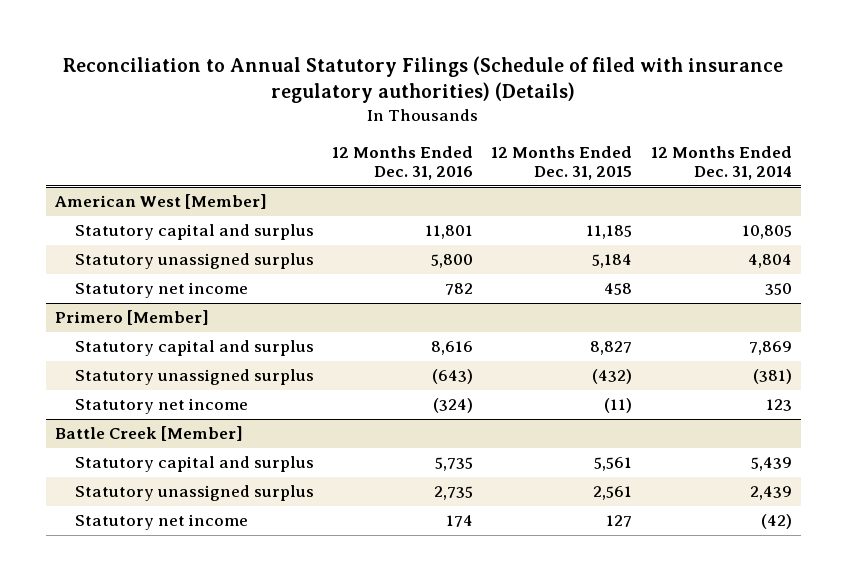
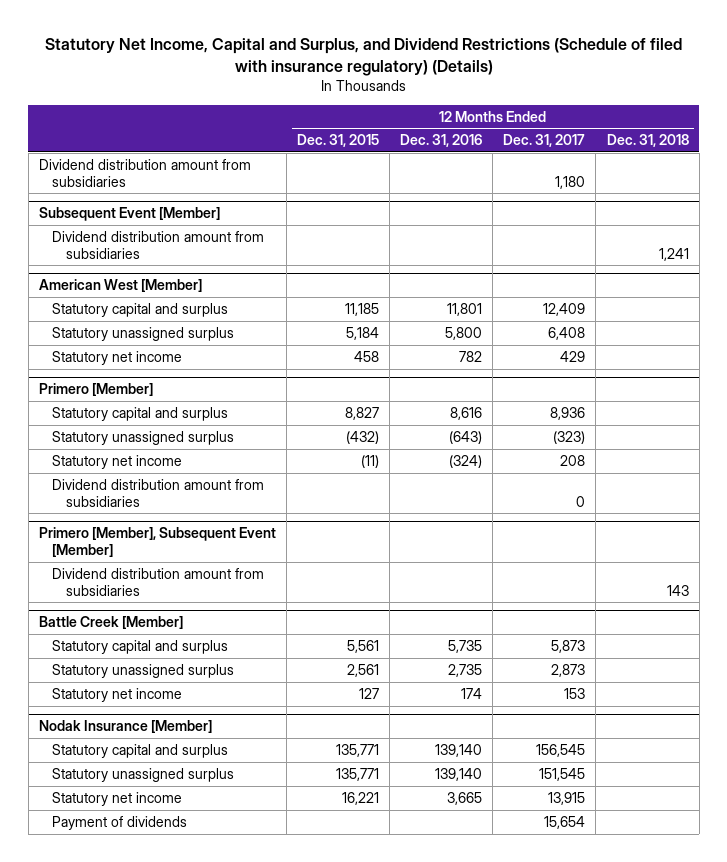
- Reconciliation to Annual Statutory Filings (Schedule of filed with insurance regulatory authorities) (Details)
+ Statutory Net Income, Capital and Surplus, and Dividend Restrictions (Schedule of filed with insurance regulatory) (Details)
- | 12 Months Ended Dec. 31, 2016 | 12 Months Ended Dec. 31, 2015 | 12 Months Ended Dec. 31, 2014
+ | 12 Months Ended Dec. 31, 2015 | 12 Months Ended Dec. 31, 2016 | 12 Months Ended Dec. 31, 2017 | 12 Months Ended Dec. 31, 2018
+ Dividend distribution amount from subsidiaries | | | 1,180 |
+ Subsequent Event [Member]
+ Dividend distribution amount from subsidiaries | | | | 1,241
@ Primero [Member]
+ Dividend distribution amount from subsidiaries | | | 0 |
+ Primero [Member], Subsequent Event [Member]
+ Dividend distribution amount from subsidiaries | | | | 143
+ Nodak Insurance [Member]
+ Statutory capital and surplus | 135,771 | 139,140 | 156,545 |
+ Statutory unassigned surplus | 135,771 | 139,140 | 151,545 |
+ Statutory net income | 16,221 | 3,665 | 13,915 |
+ Payment of dividends | | | 15,654 |

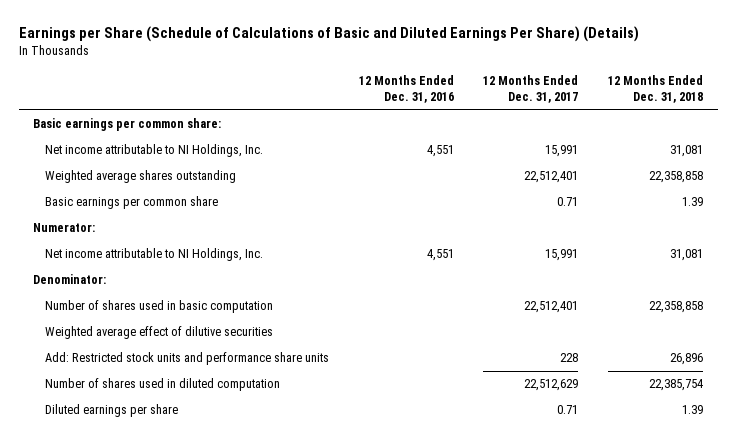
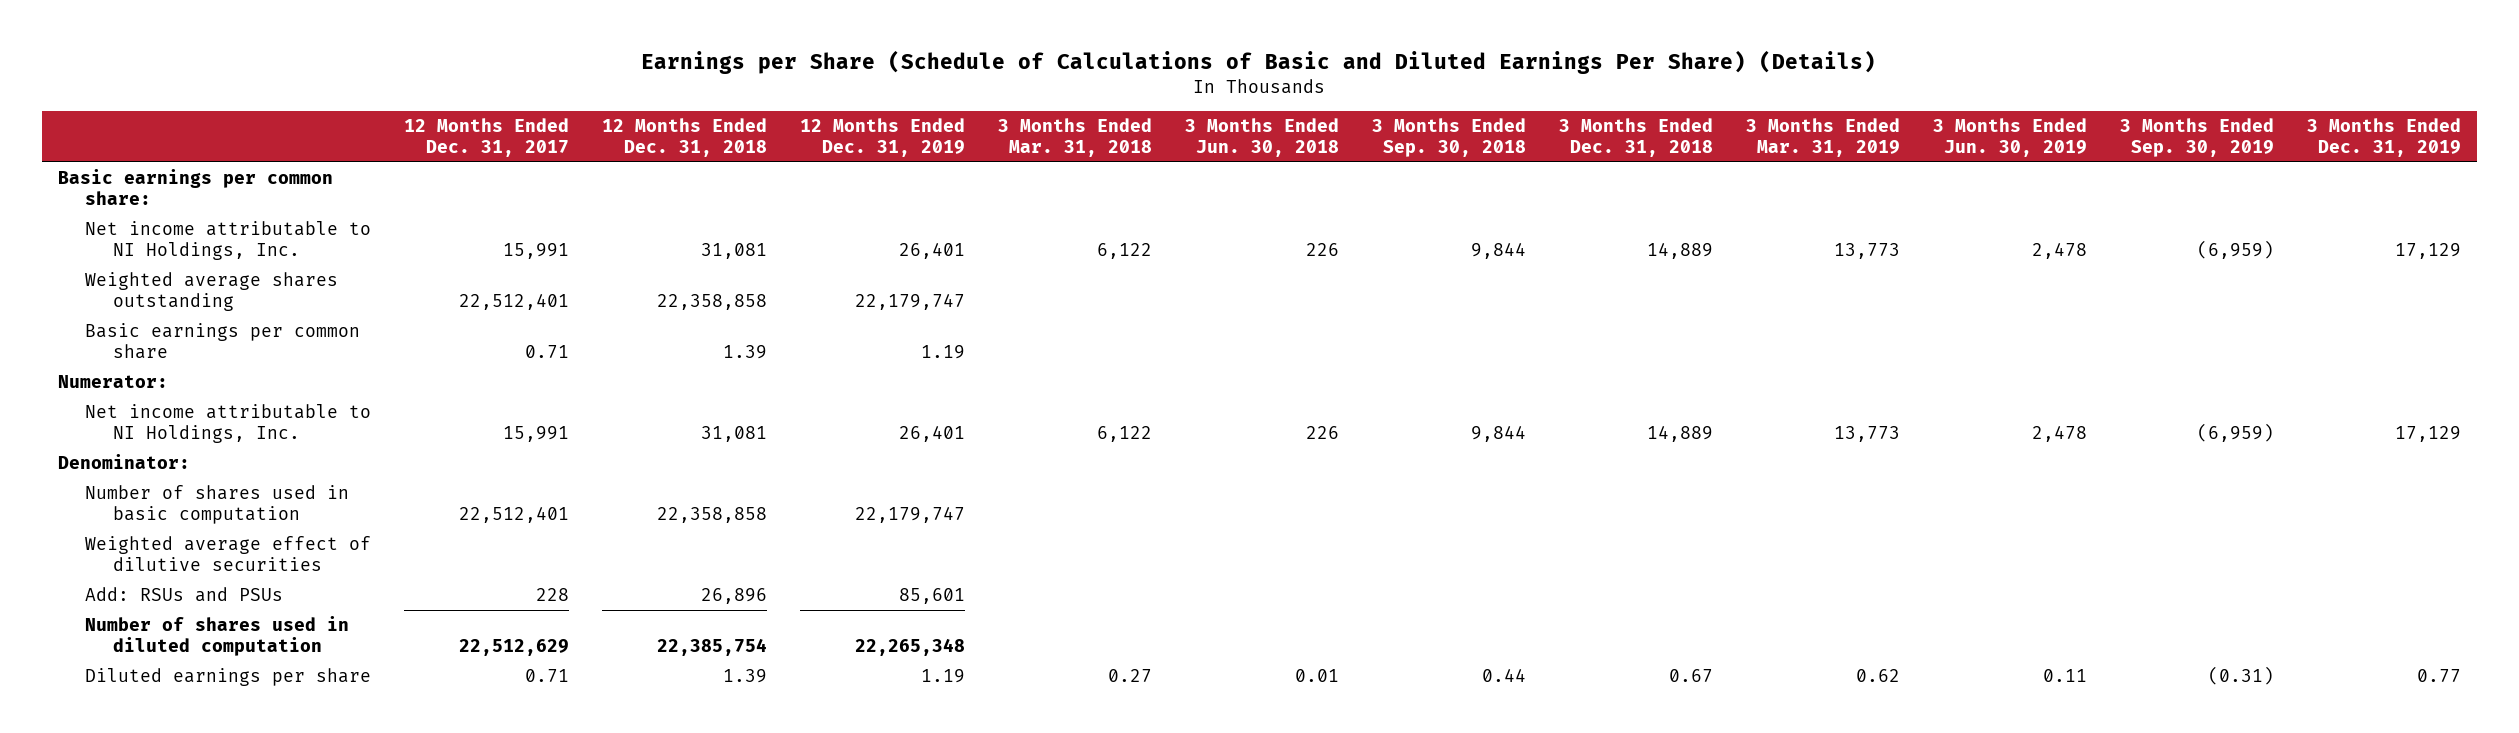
- | 12 Months Ended Dec. 31, 2016 | 12 Months Ended Dec. 31, 2017 | 12 Months Ended Dec. 31, 2018
+ | 12 Months Ended Dec. 31, 2017 | 12 Months Ended Dec. 31, 2018 | 12 Months Ended Dec. 31, 2019 | 3 Months Ended Mar. 31, 2018 | 3 Months Ended Jun. 30, 2018 | 3 Months Ended Sep. 30, 2018 | 3 Months Ended Dec. 31, 2018 | 3 Months Ended Mar. 31, 2019 | 3 Months Ended Jun. 30, 2019 | 3 Months Ended Sep. 30, 2019 | 3 Months Ended Dec. 31, 2019
- Add: Restricted stock units and performance share units | | 228 | 26,896
+ Add: RSUs and PSUs | 228 | 26,896 | 85,601 | | | | | | | |

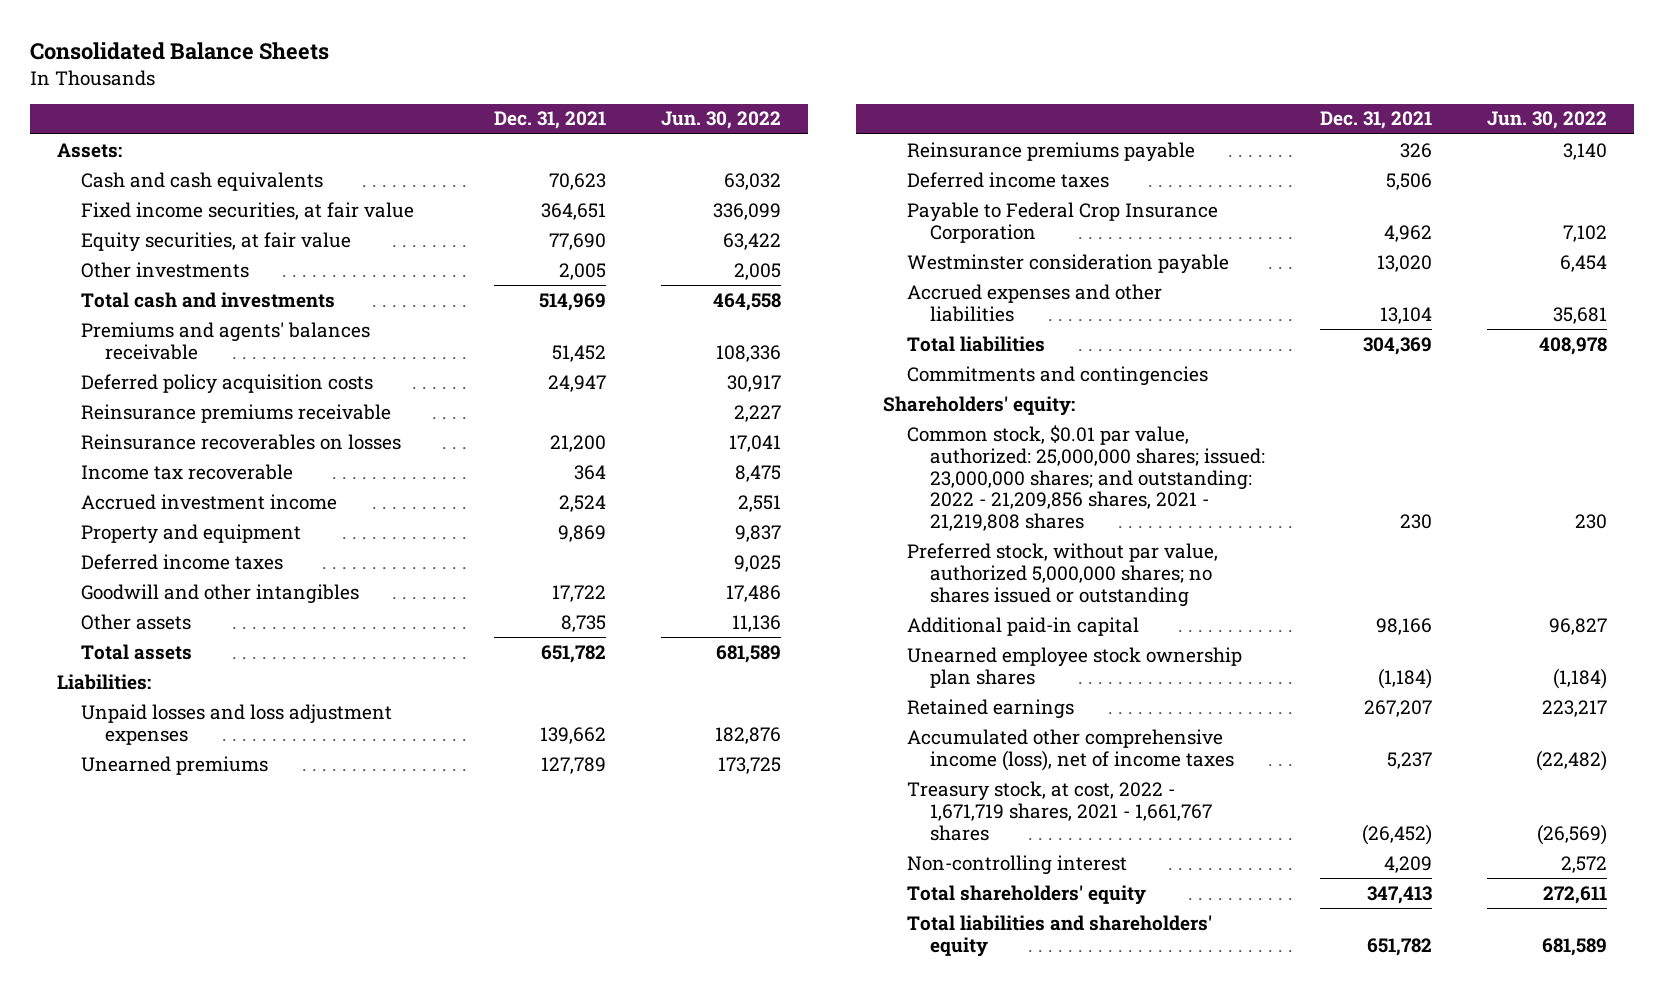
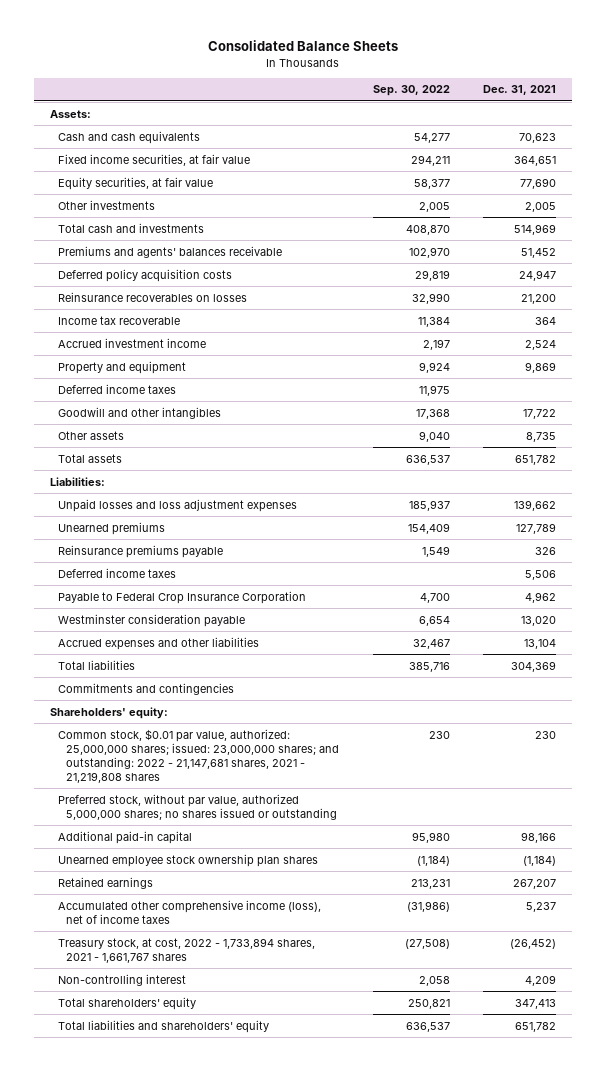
- | Dec. 31, 2021 | Jun. 30, 2022
+ | Sep. 30, 2022 | Dec. 31, 2021
- Reinsurance premiums receivable | | 2,227
- Common stock, $0.01 par value, authorized: 25,000,000 shares; issued: 23,000,000 shares; and outstanding: 2022 - 21,209,856 shares, 2021 - 21,219,808 shares | 230 | 230
+ Common stock, $0.01 par value, authorized: 25,000,000 shares; issued: 23,000,000 shares; and outstanding: 2022 - 21,147,681 shares, 2021 - 21,219,808 shares | 230 | 230
- Treasury stock, at cost, 2022 - 1,671,719 shares, 2021 - 1,661,767 shares | (26,452) | (26,569)
+ Treasury stock, at cost, 2022 - 1,733,894 shares, 2021 - 1,661,767 shares | (27,508) | (26,452)

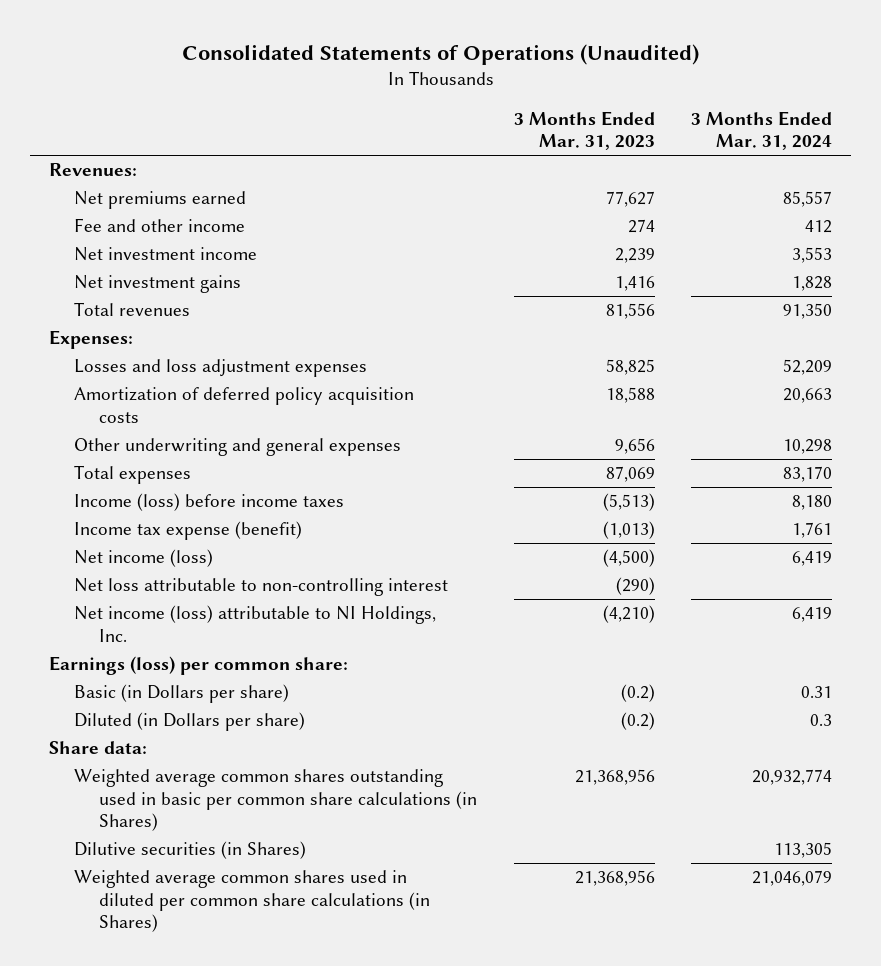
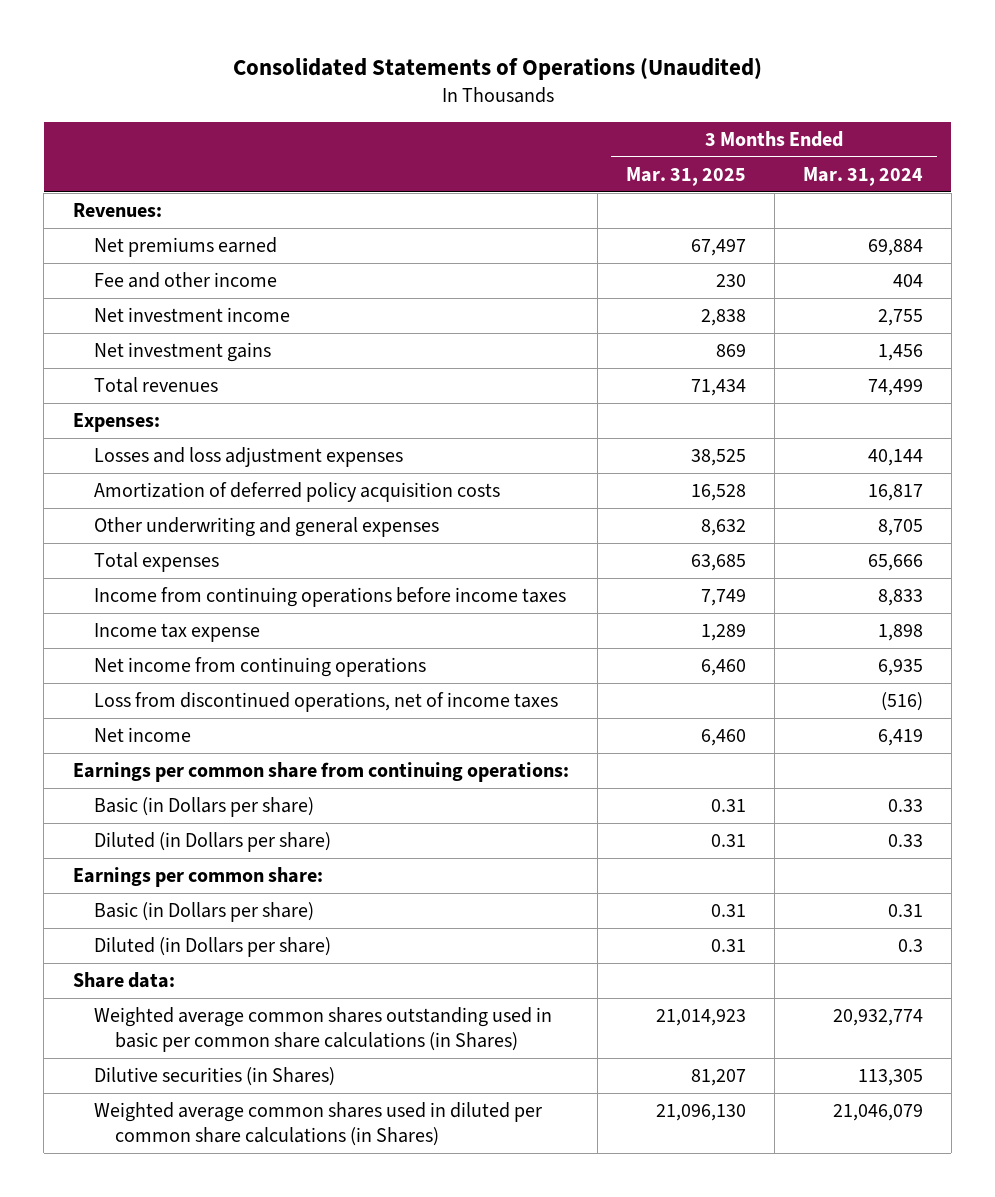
- | 3 Months Ended Mar. 31, 2023 | 3 Months Ended Mar. 31, 2024
+ | 3 Months Ended Mar. 31, 2025 | 3 Months Ended Mar. 31, 2024
- Net premiums earned | 77,627 | 85,557
- Fee and other income | 274 | 412
- Net investment income | 2,239 | 3,553
- Net investment gains | 1,416 | 1,828
- Total revenues | 81,556 | 91,350
+ Net premiums earned | 67,497 | 69,884
+ Fee and other income | 230 | 404
+ Net investment income | 2,838 | 2,755
+ Net investment gains | 869 | 1,456
+ Total revenues | 71,434 | 74,499
- Losses and loss adjustment expenses | 58,825 | 52,209
- Amortization of deferred policy acquisition costs | 18,588 | 20,663
- Other underwriting and general expenses | 9,656 | 10,298
- Total expenses | 87,069 | 83,170
- Income (loss) before income taxes | (5,513) | 8,180
- Income tax expense (benefit) | (1,013) | 1,761
- Net income (loss) | (4,500) | 6,419
- Net loss attributable to non-controlling interest | (290) |
- Net income (loss) attributable to NI Holdings, Inc. | (4,210) | 6,419
- Earnings (loss) per common share:
+ Losses and loss adjustment expenses | 38,525 | 40,144
+ Amortization of deferred policy acquisition costs | 16,528 | 16,817
+ Other underwriting and general expenses | 8,632 | 8,705
+ Total expenses | 63,685 | 65,666
+ Income from continuing operations before income taxes | 7,749 | 8,833
+ Income tax expense | 1,289 | 1,898
+ Net income from continuing operations | 6,460 | 6,935
+ Loss from discontinued operations, net of income taxes | | (516)
+ Net income | 6,460 | 6,419
+ Earnings per common share from continuing operations:
+ Basic (in Dollars per share) | 0.31 | 0.33
+ Diluted (in Dollars per share) | 0.31 | 0.33
+ Earnings per common share:

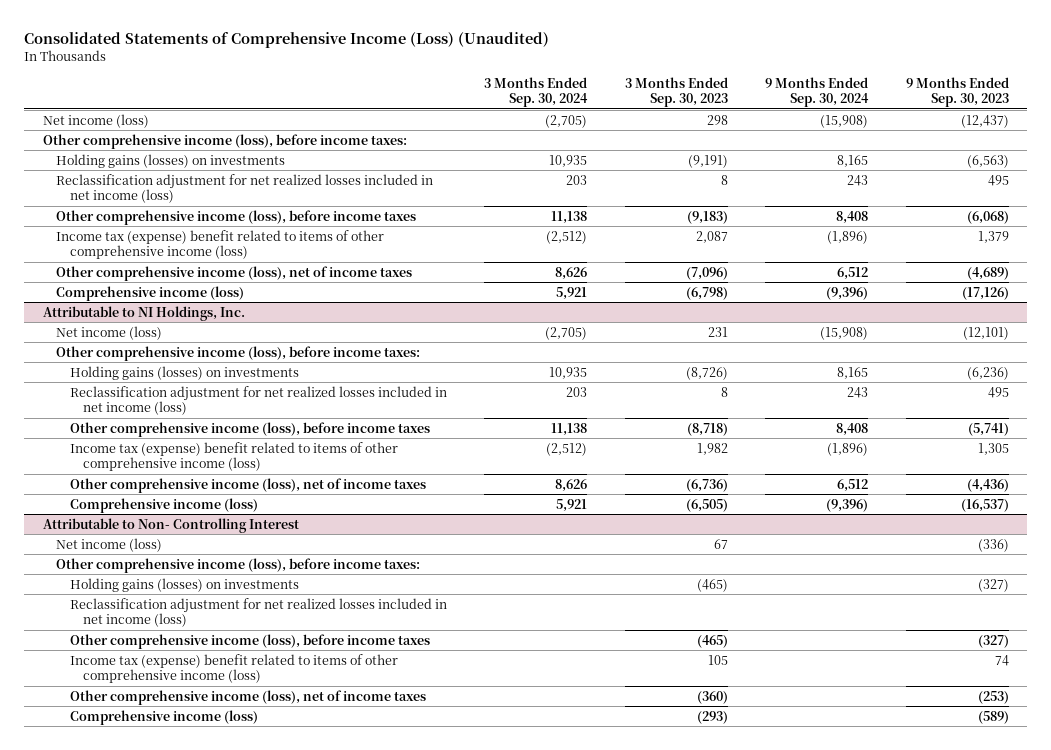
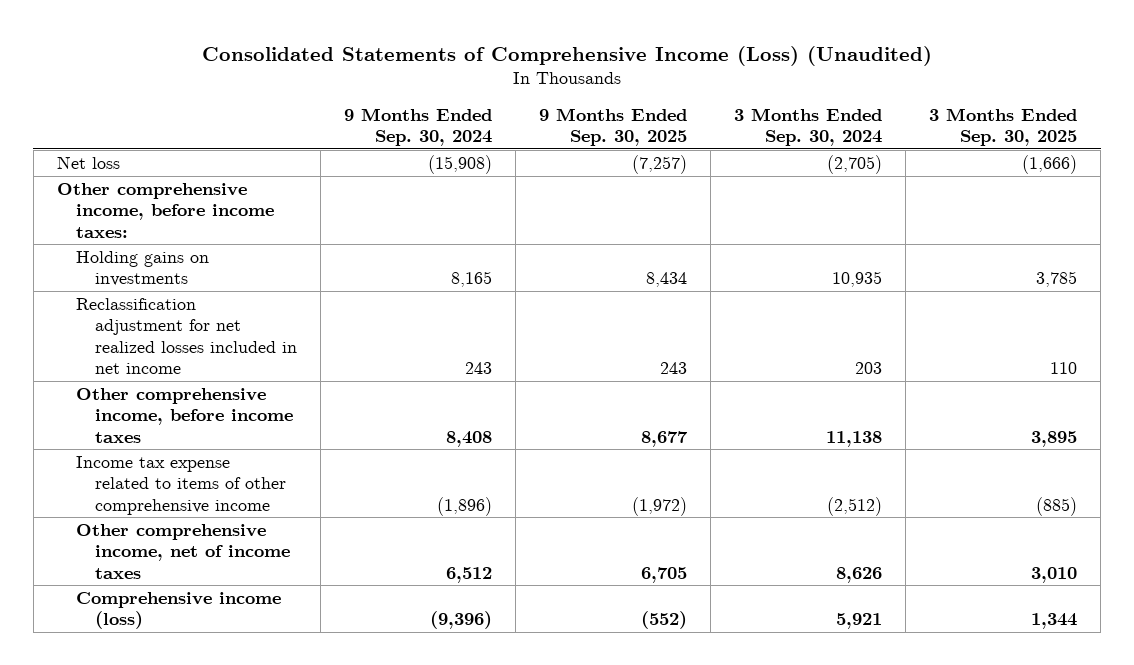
- | 3 Months Ended Sep. 30, 2024 | 3 Months Ended Sep. 30, 2023 | 9 Months Ended Sep. 30, 2024 | 9 Months Ended Sep. 30, 2023
+ | 9 Months Ended Sep. 30, 2024 | 9 Months Ended Sep. 30, 2025 | 3 Months Ended Sep. 30, 2024 | 3 Months Ended Sep. 30, 2025
- Net income (loss) | (2,705) | 298 | (15,908) | (12,437)
- Other comprehensive income (loss), before income taxes:
- Holding gains (losses) on investments | 10,935 | (9,191) | 8,165 | (6,563)
- Reclassification adjustment for net realized losses included in net income (loss) | 203 | 8 | 243 | 495
- Other comprehensive income (loss), before income taxes | 11,138 | (9,183) | 8,408 | (6,068)
- Income tax (expense) benefit related to items of other comprehensive income (loss) | (2,512) | 2,087 | (1,896) | 1,379
- Other comprehensive income (loss), net of income taxes | 8,626 | (7,096) | 6,512 | (4,689)
- Comprehensive income (loss) | 5,921 | (6,798) | (9,396) | (17,126)
- Attributable to NI Holdings, Inc.
- Net income (loss) | (2,705) | 231 | (15,908) | (12,101)
- Other comprehensive income (loss), before income taxes:
- Holding gains (losses) on investments | 10,935 | (8,726) | 8,165 | (6,236)
- Reclassification adjustment for net realized losses included in net income (loss) | 203 | 8 | 243 | 495
- Other comprehensive income (loss), before income taxes | 11,138 | (8,718) | 8,408 | (5,741)
- Income tax (expense) benefit related to items of other comprehensive income (loss) | (2,512) | 1,982 | (1,896) | 1,305
- Other comprehensive income (loss), net of income taxes | 8,626 | (6,736) | 6,512 | (4,436)
+ Net loss | (15,908) | (7,257) | (2,705) | (1,666)
+ Other comprehensive income, before income taxes:
+ Holding gains on investments | 8,165 | 8,434 | 10,935 | 3,785
+ Reclassification adjustment for net realized losses included in net income | 243 | 243 | 203 | 110
+ Other comprehensive income, before income taxes | 8,408 | 8,677 | 11,138 | 3,895
+ Income tax expense related to items of other comprehensive income | (1,896) | (1,972) | (2,512) | (885)
+ Other comprehensive income, net of income taxes | 6,512 | 6,705 | 8,626 | 3,010
- Attributable to Non- Controlling Interest
- Net income (loss) | | 67 | | (336)
- Other comprehensive income (loss), before income taxes:
- Holding gains (losses) on investments | | (465) | | (327)
- Reclassification adjustment for net realized losses included in net income (loss)
- Other comprehensive income (loss), before income taxes | | (465) | | (327)
- Income tax (expense) benefit related to items of other comprehensive income (loss) | | 105 | | 74
- Other comprehensive income (loss), net of income taxes | | (360) | | (253)
- Comprehensive income (loss) | | (293) | | (589)

